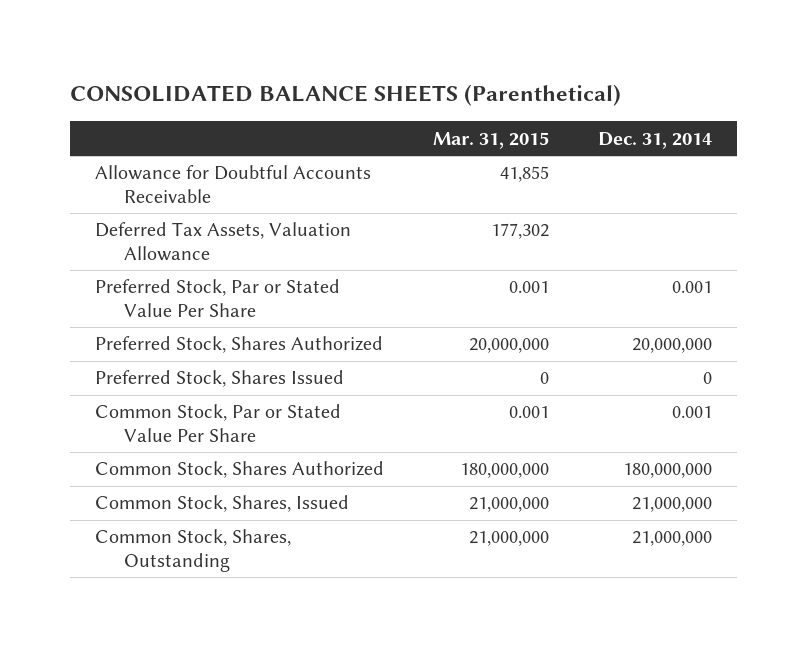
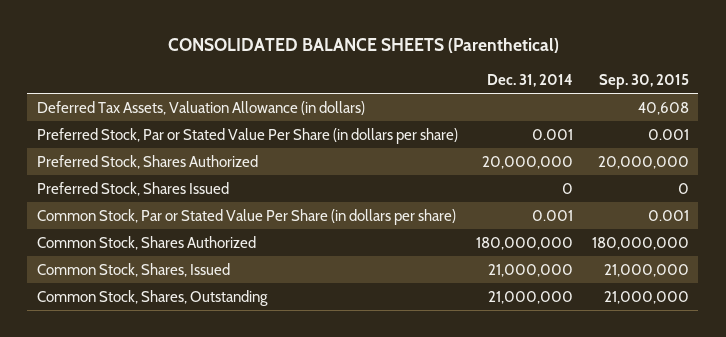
- | Mar. 31, 2015 | Dec. 31, 2014
+ | Dec. 31, 2014 | Sep. 30, 2015
- Allowance for Doubtful Accounts Receivable | 41,855 |
- Deferred Tax Assets, Valuation Allowance | 177,302 |
- Preferred Stock, Par or Stated Value Per Share | 0.001 | 0.001
+ Deferred Tax Assets, Valuation Allowance (in dollars) | | 40,608
+ Preferred Stock, Par or Stated Value Per Share (in dollars per share) | 0.001 | 0.001
- Common Stock, Par or Stated Value Per Share | 0.001 | 0.001
+ Common Stock, Par or Stated Value Per Share (in dollars per share) | 0.001 | 0.001

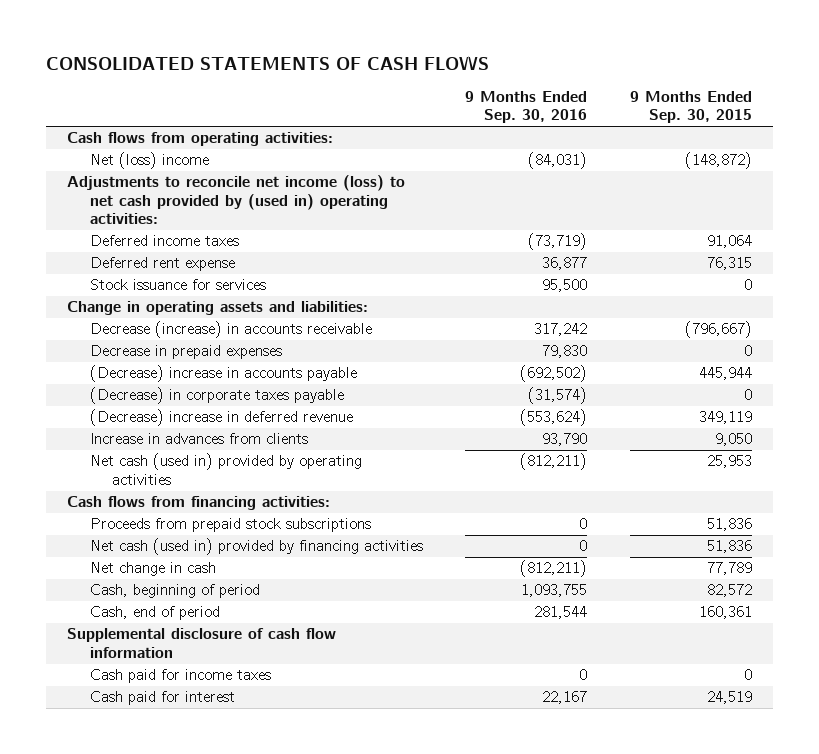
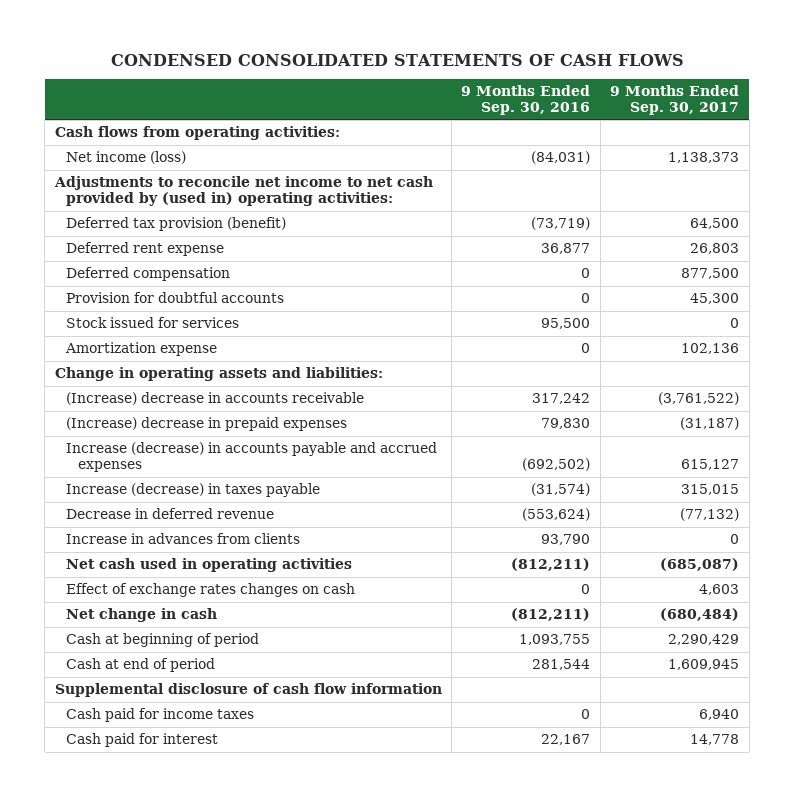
- CONSOLIDATED STATEMENTS OF CASH FLOWS
+ CONDENSED CONSOLIDATED STATEMENTS OF CASH FLOWS
- | 9 Months Ended Sep. 30, 2016 | 9 Months Ended Sep. 30, 2015
+ | 9 Months Ended Sep. 30, 2016 | 9 Months Ended Sep. 30, 2017
- Net (loss) income | (84,031) | (148,872)
- Adjustments to reconcile net income (loss) to net cash provided by (used in) operating activities:
- Deferred income taxes | (73,719) | 91,064
+ Net income (loss) | (84,031) | 1,138,373
+ Adjustments to reconcile net income to net cash provided by (used in) operating activities:
+ Deferred tax provision (benefit) | (73,719) | 64,500
- Stock issuance for services | 95,500 | 0
+ Deferred compensation | 0 | 877,500
+ Provision for doubtful accounts | 0 | 45,300
+ Stock issued for services | 95,500 | 0
+ Amortization expense | 0 | 102,136
- Decrease (increase) in accounts receivable | 317,242 | (796,667)
- Decrease in prepaid expenses | 79,830 | 0
- (Decrease) increase in accounts payable | (692,502) | 445,944
- (Decrease) in corporate taxes payable | (31,574) | 0
- (Decrease) increase in deferred revenue | (553,624) | 349,119
+ (Increase) decrease in accounts receivable | 317,242 | (3,761,522)
+ (Increase) decrease in prepaid expenses | 79,830 | (31,187)
+ Increase (decrease) in accounts payable and accrued expenses | (692,502) | 615,127
+ Increase (decrease) in taxes payable | (31,574) | 315,015
+ Decrease in deferred revenue | (553,624) | (77,132)
- Net cash (used in) provided by operating activities | (812,211) | 25,953
- Cash flows from financing activities:
- Proceeds from prepaid stock subscriptions | 0 | 51,836
- Net cash (used in) provided by financing activities | 0 | 51,836
+ Net cash used in operating activities | (812,211) | (685,087)
+ Effect of exchange rates changes on cash | 0 | 4,603
- Cash, beginning of period | 1,093,755 | 82,572
- Cash, end of period | 281,544 | 160,361
+ Cash at beginning of period | 1,093,755 | 2,290,429
+ Cash at end of period | 281,544 | 1,609,945

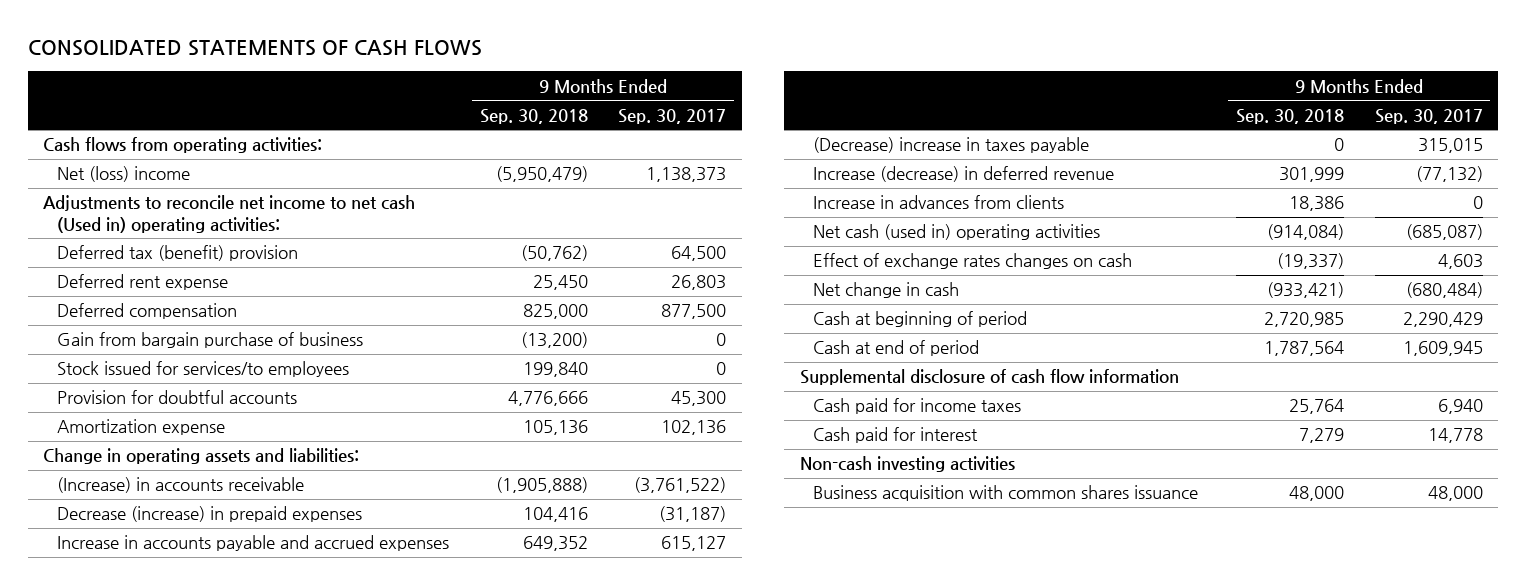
- CONDENSED CONSOLIDATED STATEMENTS OF CASH FLOWS
+ CONSOLIDATED STATEMENTS OF CASH FLOWS
- | 9 Months Ended Sep. 30, 2016 | 9 Months Ended Sep. 30, 2017
+ | 9 Months Ended Sep. 30, 2018 | 9 Months Ended Sep. 30, 2017
- Net income (loss) | (84,031) | 1,138,373
- Adjustments to reconcile net income to net cash provided by (used in) operating activities:
- Deferred tax provision (benefit) | (73,719) | 64,500
+ Net (loss) income | (5,950,479) | 1,138,373
+ Adjustments to reconcile net income to net cash (Used in) operating activities:
+ Deferred tax (benefit) provision | (50,762) | 64,500
+ Gain from bargain purchase of business | (13,200) | 0
+ Stock issued for services/to employees | 199,840 | 0
- Stock issued for services | 95,500 | 0
- (Increase) decrease in accounts receivable | 317,242 | (3,761,522)
- (Increase) decrease in prepaid expenses | 79,830 | (31,187)
- Increase (decrease) in accounts payable and accrued expenses | (692,502) | 615,127
- Increase (decrease) in taxes payable | (31,574) | 315,015
- Decrease in deferred revenue | (553,624) | (77,132)
+ (Increase) in accounts receivable | (1,905,888) | (3,761,522)
+ Decrease (increase) in prepaid expenses | 104,416 | (31,187)
+ Increase in accounts payable and accrued expenses | 649,352 | 615,127
+ (Decrease) increase in taxes payable | 0 | 315,015
+ Increase (decrease) in deferred revenue | 301,999 | (77,132)
- Net cash used in operating activities | (812,211) | (685,087)
+ Net cash (used in) operating activities | (914,084) | (685,087)
+ Non-cash investing activities
+ Business acquisition with common shares issuance | 48,000 | 48,000

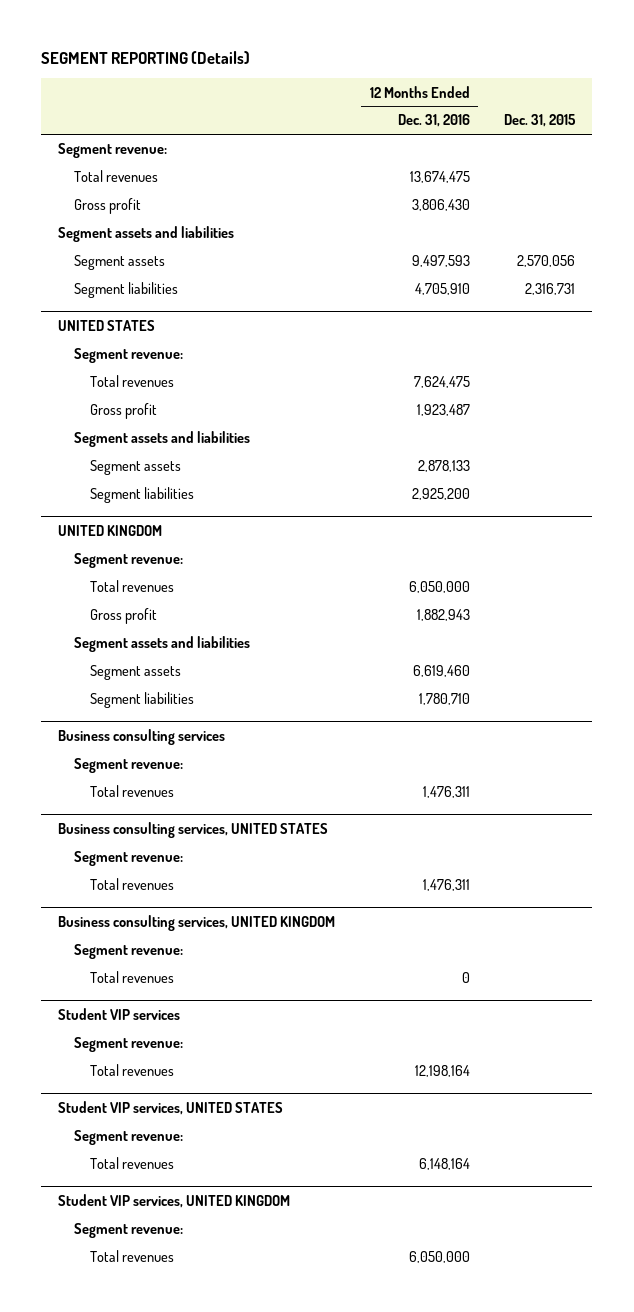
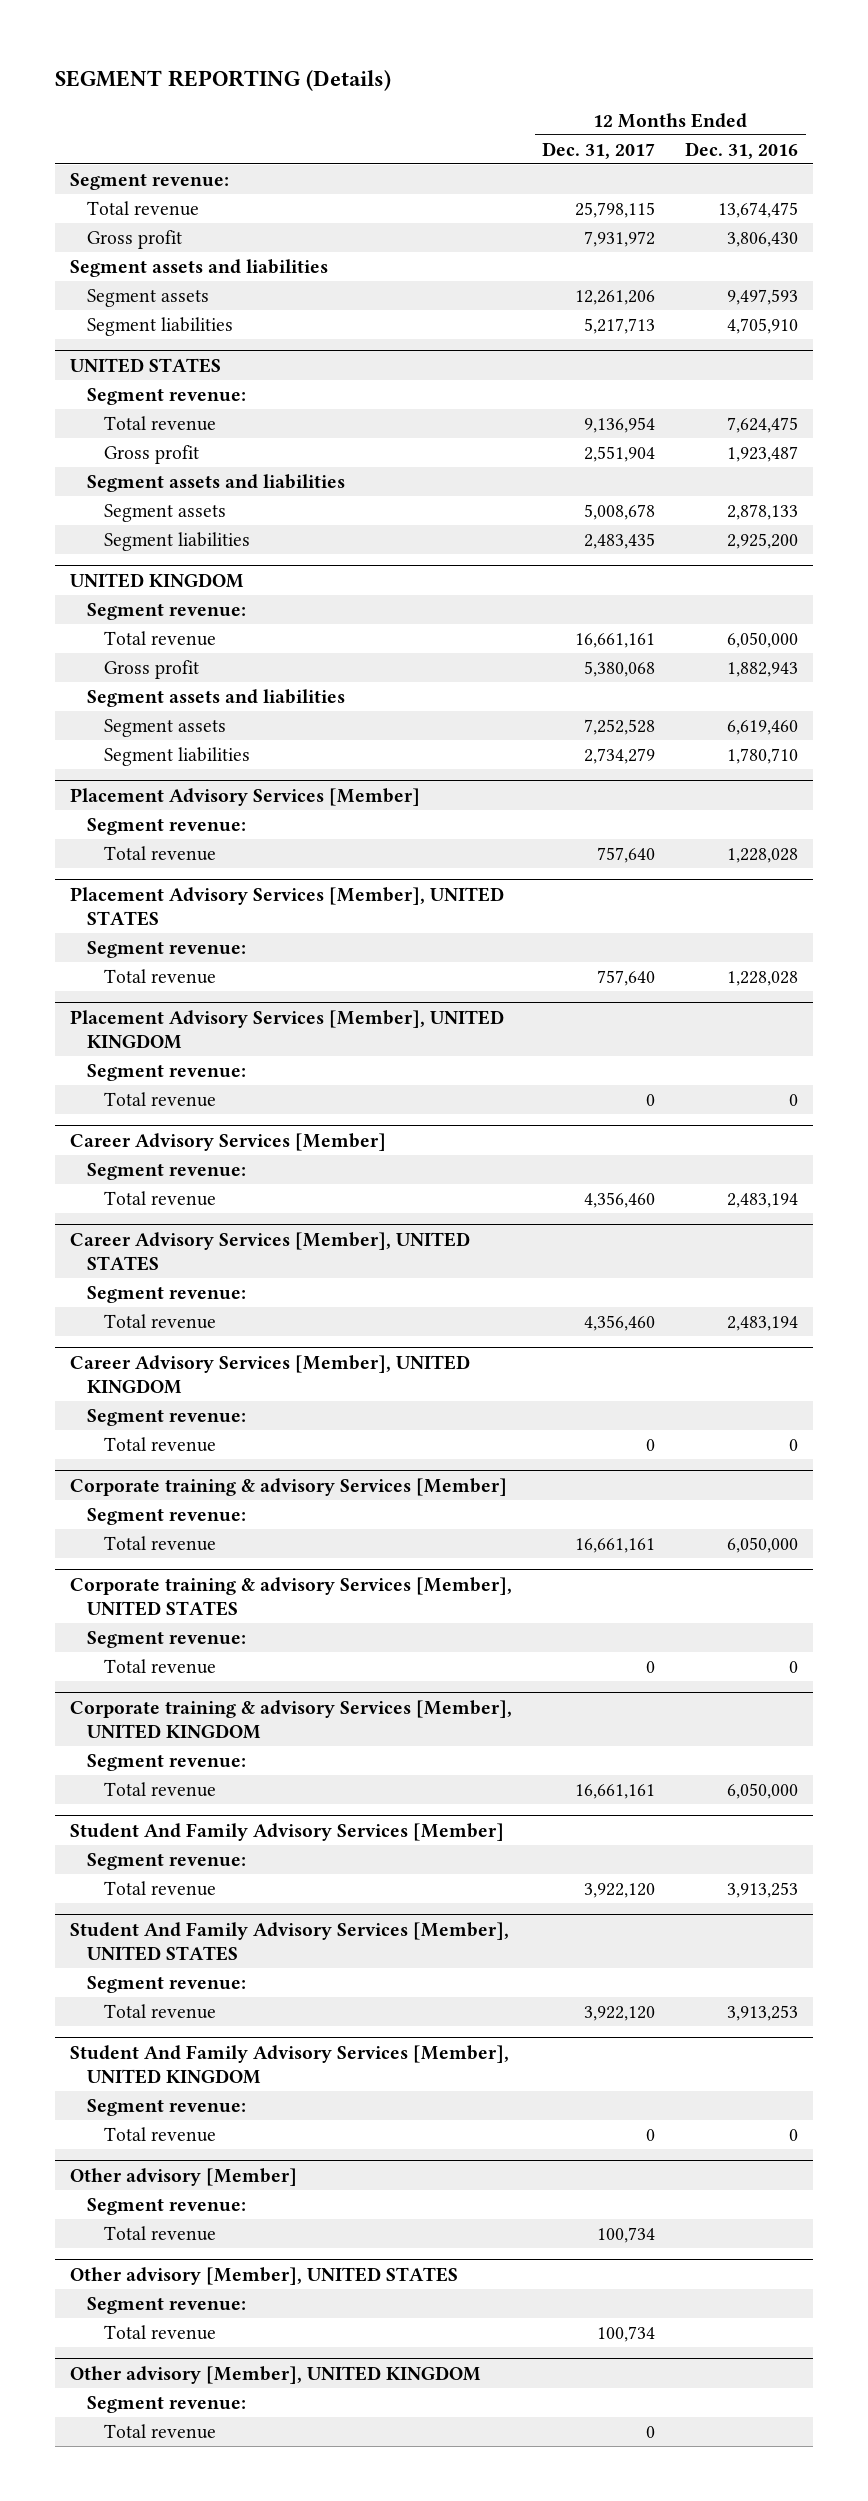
- | 12 Months Ended Dec. 31, 2016 | Dec. 31, 2015
+ | 12 Months Ended Dec. 31, 2017 | 12 Months Ended Dec. 31, 2016
- Total revenues | 13,674,475 |
+ Total revenue | 25,798,115 | 13,674,475
@ UNITED STATES
- Total revenues | 7,624,475 |
+ Total revenue | 9,136,954 | 7,624,475
@ UNITED KINGDOM
- Total revenues | 6,050,000 |
+ Total revenue | 16,661,161 | 6,050,000
- Business consulting services
+ Placement Advisory Services [Member]
- Total revenues | 1,476,311 |
- Business consulting services, UNITED STATES
+ Total revenue | 757,640 | 1,228,028
+ Placement Advisory Services [Member], UNITED STATES
- Total revenues | 1,476,311 |
- Business consulting services, UNITED KINGDOM
+ Total revenue | 757,640 | 1,228,028
+ Placement Advisory Services [Member], UNITED KINGDOM
- Total revenues | 0 |
- Student VIP services
+ Total revenue | 0 | 0
+ Career Advisory Services [Member]
- Total revenues | 12,198,164 |
- Student VIP services, UNITED STATES
+ Total revenue | 4,356,460 | 2,483,194
+ Career Advisory Services [Member], UNITED STATES
- Total revenues | 6,148,164 |
- Student VIP services, UNITED KINGDOM
+ Total revenue | 4,356,460 | 2,483,194
+ Career Advisory Services [Member], UNITED KINGDOM
- Total revenues | 6,050,000 |
+ Total revenue | 0 | 0
+ Corporate training & advisory Services [Member]
+ Segment revenue:
+ Total revenue | 16,661,161 | 6,050,000
+ Corporate training & advisory Services [Member], UNITED STATES
+ Segment revenue:
+ Total revenue | 0 | 0
+ Corporate training & advisory Services [Member], UNITED KINGDOM
+ Segment revenue:
+ Total revenue | 16,661,161 | 6,050,000
+ Student And Family Advisory Services [Member]
+ Segment revenue:
+ Total revenue | 3,922,120 | 3,913,253
+ Student And Family Advisory Services [Member], UNITED STATES
+ Segment revenue:
+ Total revenue | 3,922,120 | 3,913,253
+ Student And Family Advisory Services [Member], UNITED KINGDOM
+ Segment revenue:
+ Total revenue | 0 | 0
+ Other advisory [Member]
+ Segment revenue:
+ Total revenue | 100,734 |
+ Other advisory [Member], UNITED STATES
+ Segment revenue:
+ Total revenue | 100,734 |
+ Other advisory [Member], UNITED KINGDOM
+ Segment revenue:
+ Total revenue | 0 |

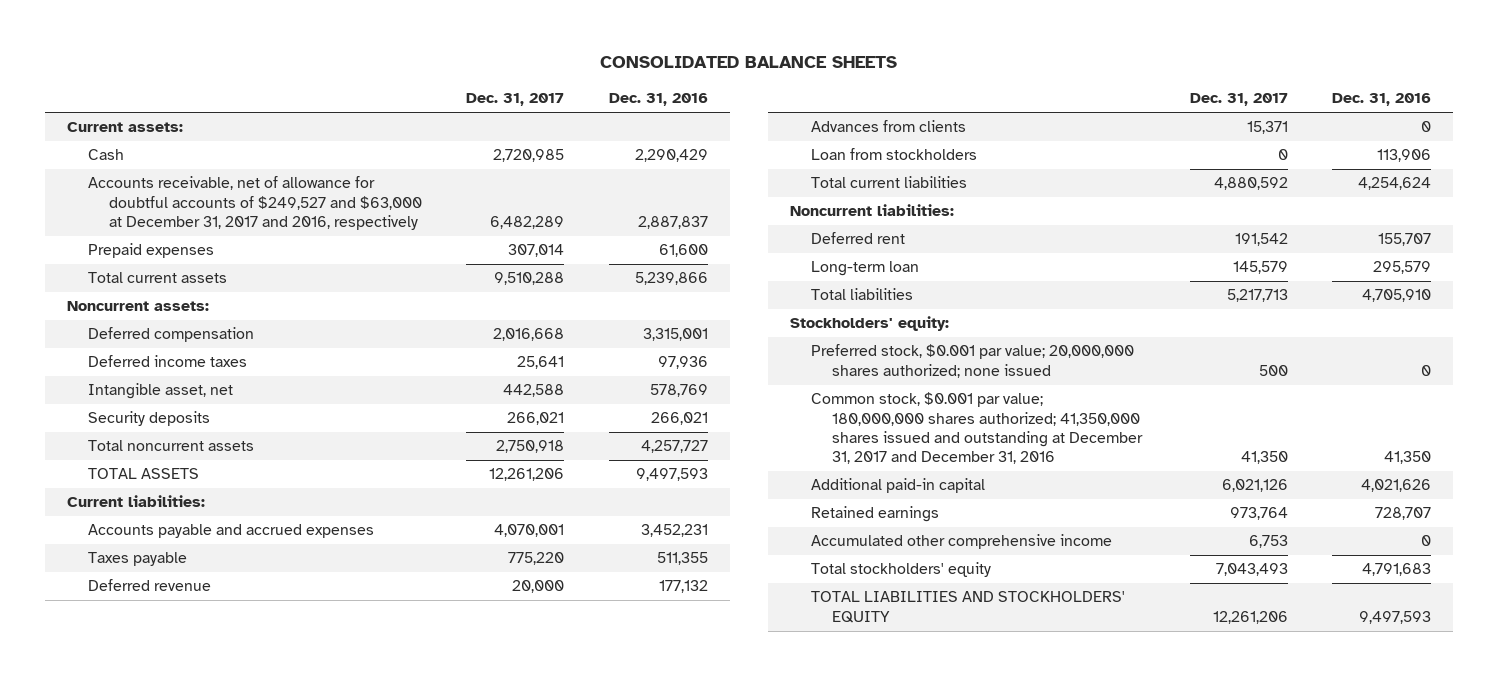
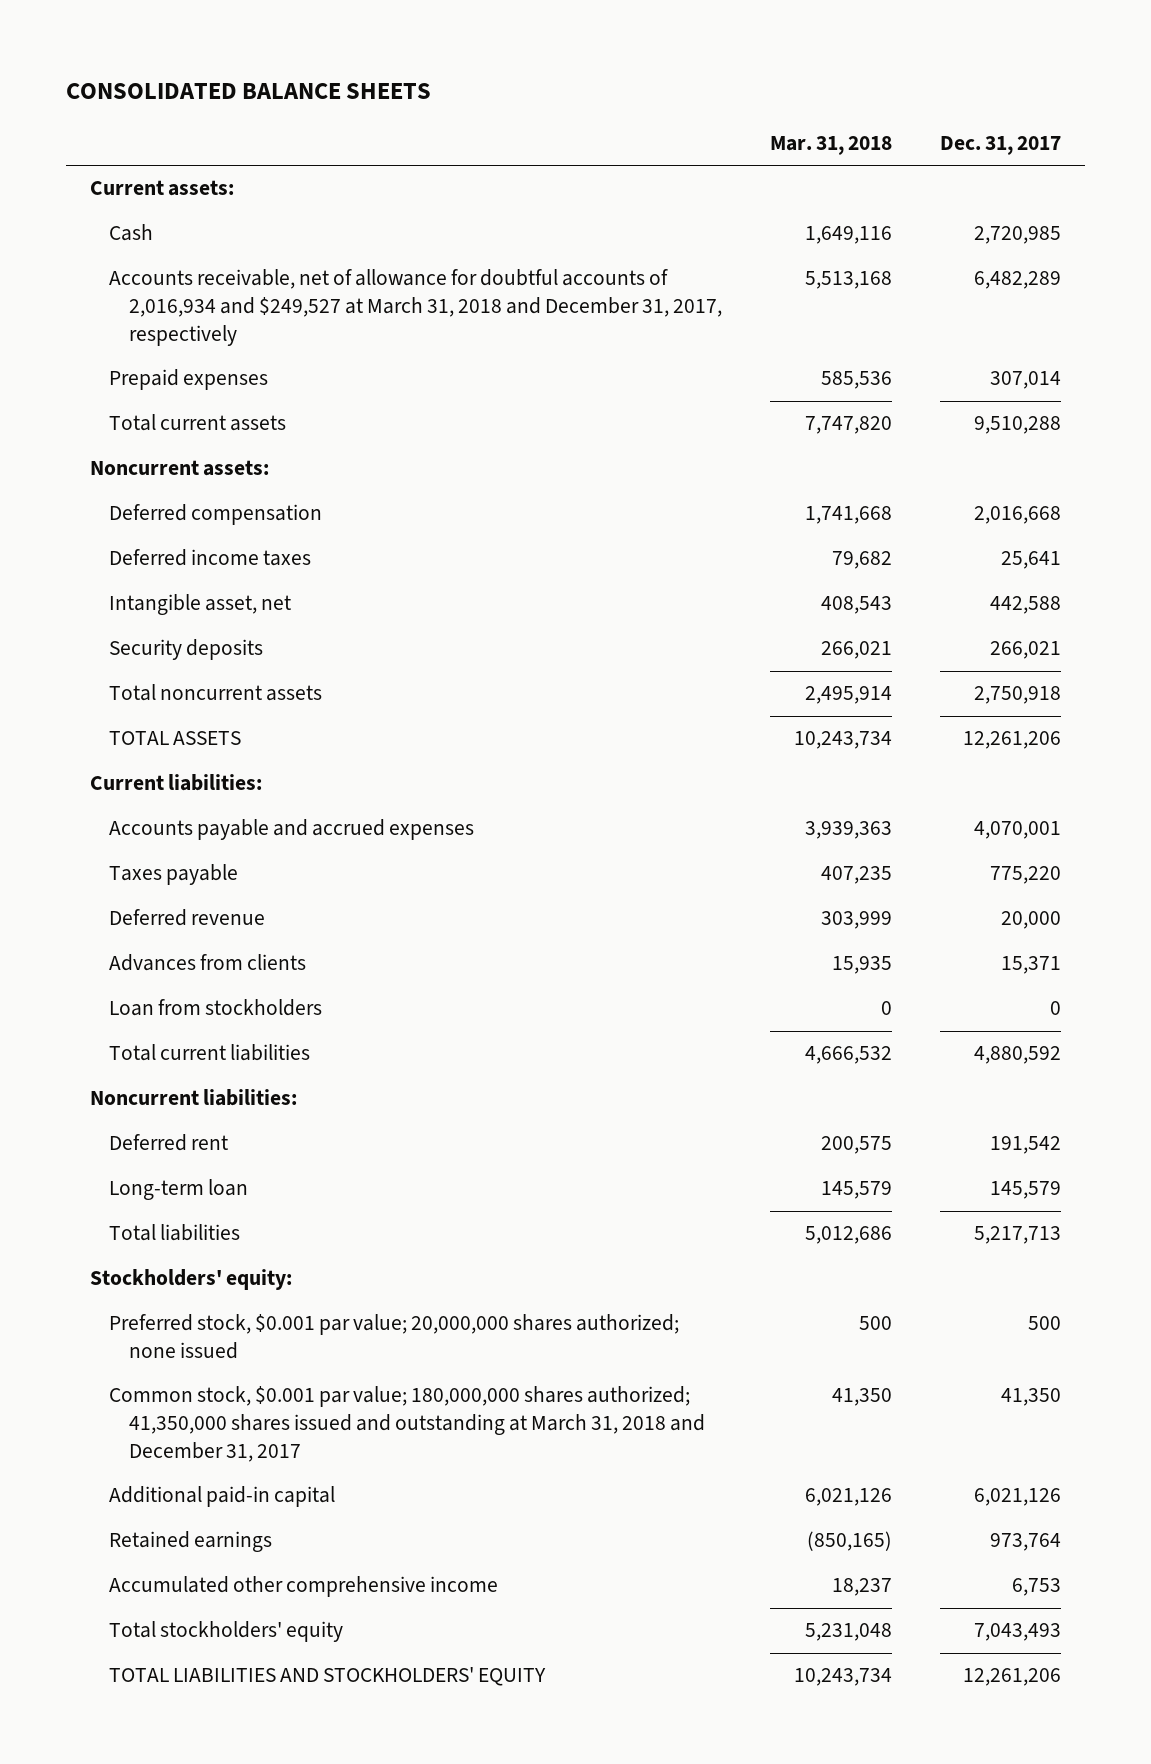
- | Dec. 31, 2017 | Dec. 31, 2016
+ | Mar. 31, 2018 | Dec. 31, 2017
- Accounts receivable, net of allowance for doubtful accounts of $249,527 and $63,000 at December 31, 2017 and 2016, respectively | 6,482,289 | 2,887,837
+ Accounts receivable, net of allowance for doubtful accounts of 2,016,934 and $249,527 at March 31, 2018 and December 31, 2017, respectively | 5,513,168 | 6,482,289
- Common stock, $0.001 par value; 180,000,000 shares authorized; 41,350,000 shares issued and outstanding at December 31, 2017 and December 31, 2016 | 41,350 | 41,350
+ Common stock, $0.001 par value; 180,000,000 shares authorized; 41,350,000 shares issued and outstanding at March 31, 2018 and December 31, 2017 | 41,350 | 41,350

